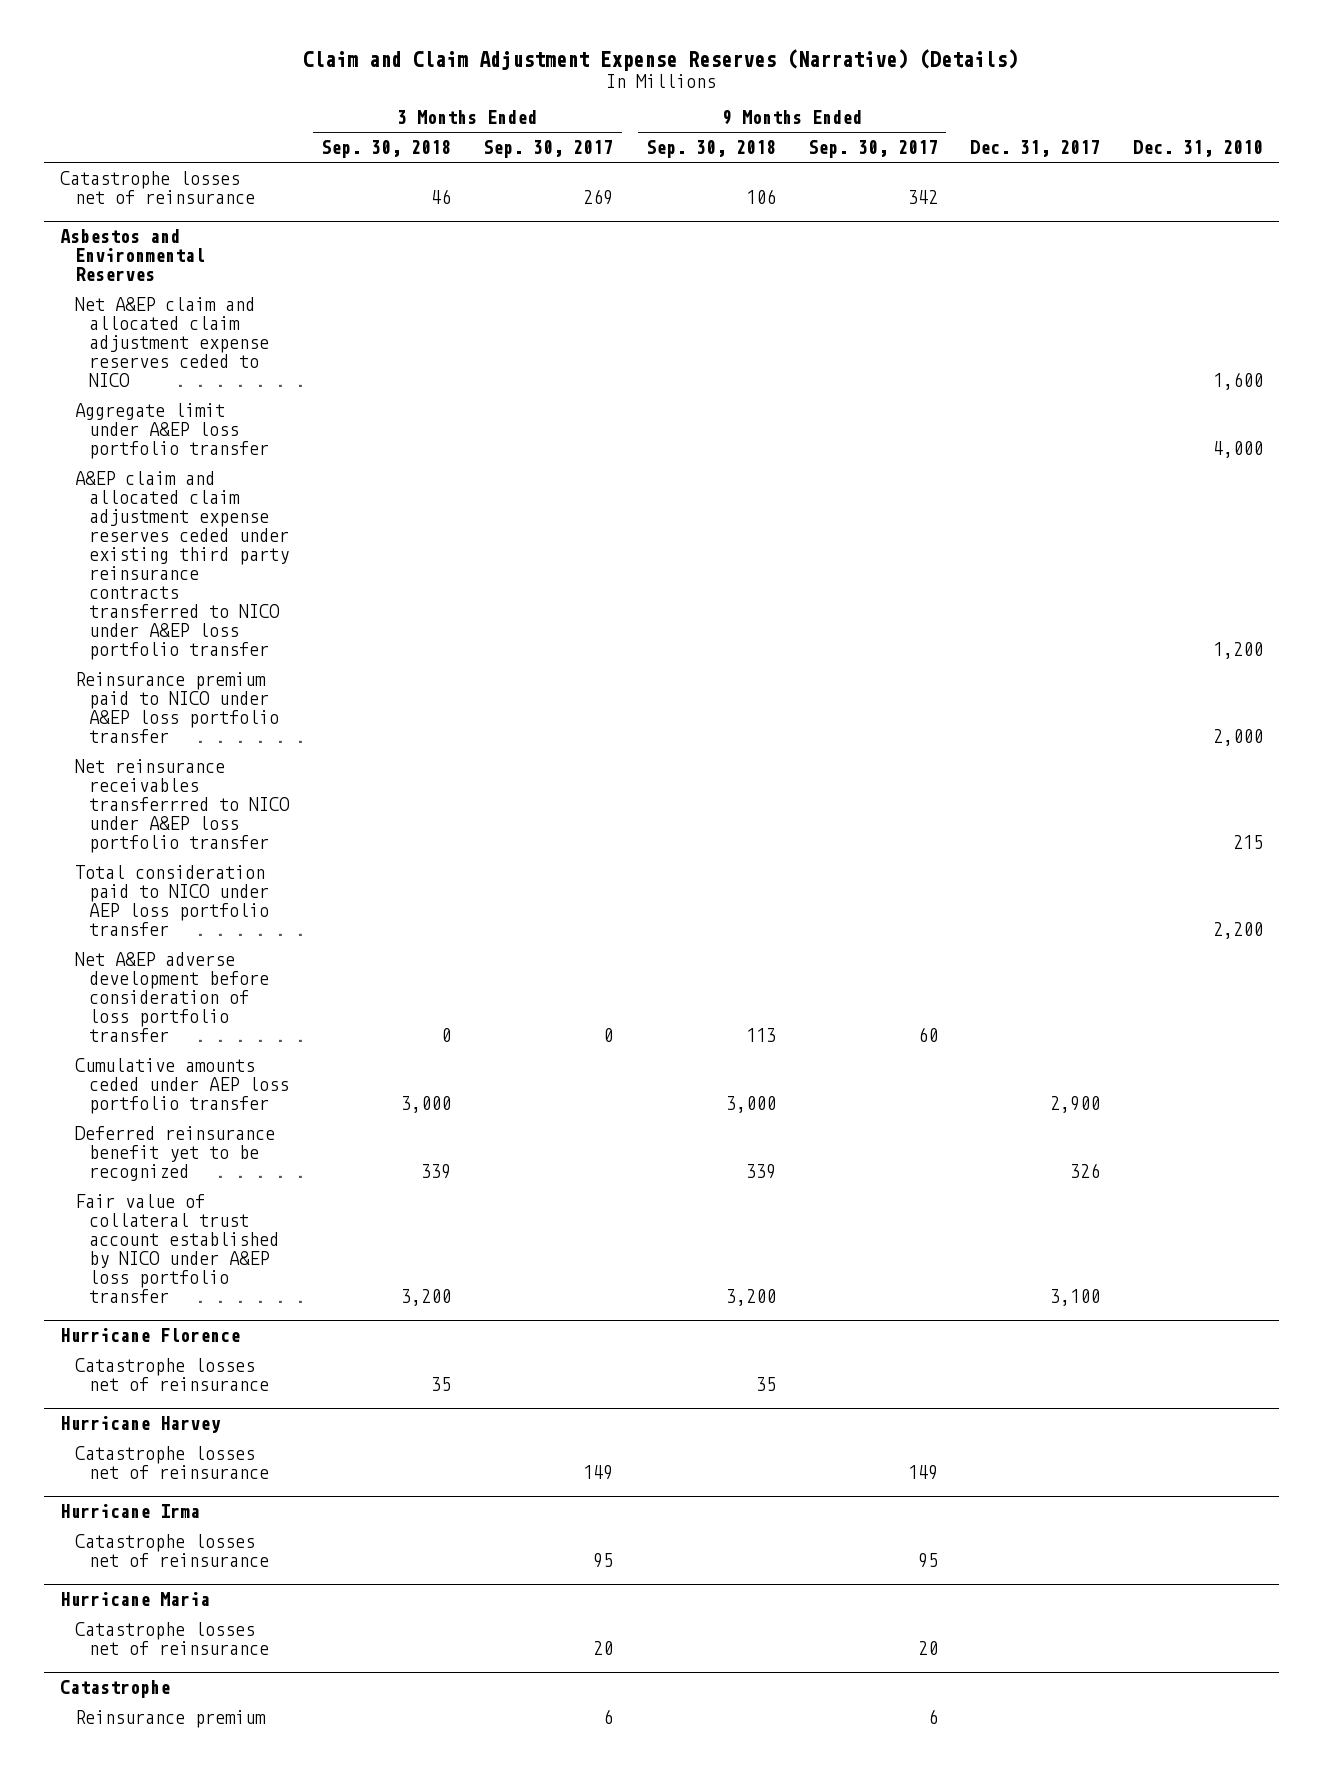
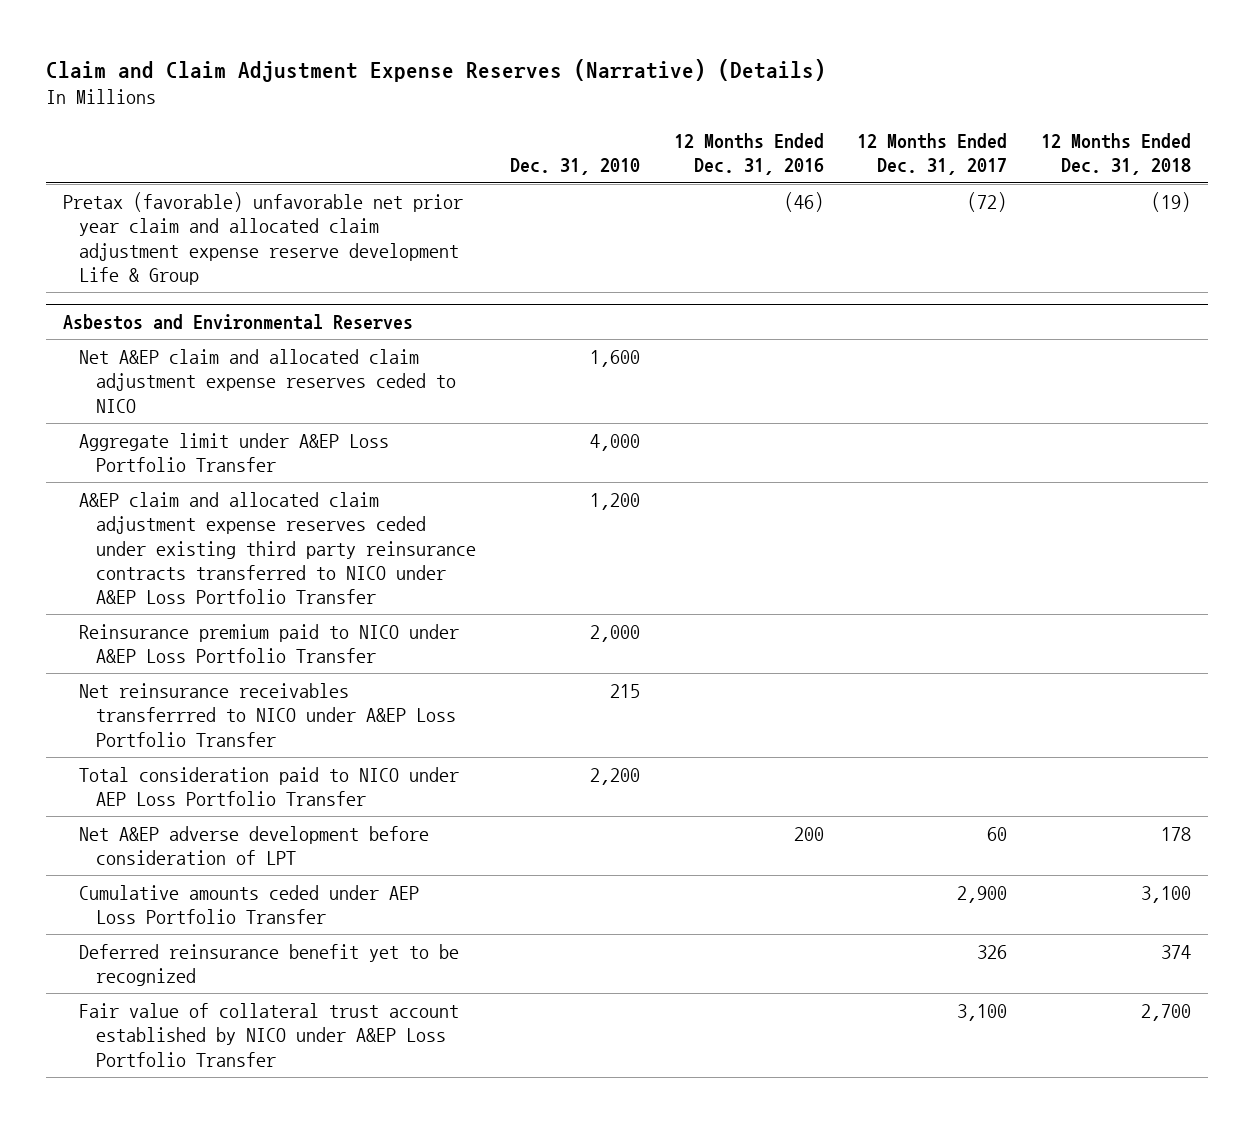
- | 3 Months Ended Sep. 30, 2018 | 3 Months Ended Sep. 30, 2017 | 9 Months Ended Sep. 30, 2018 | 9 Months Ended Sep. 30, 2017 | Dec. 31, 2017 | Dec. 31, 2010
+ | Dec. 31, 2010 | 12 Months Ended Dec. 31, 2016 | 12 Months Ended Dec. 31, 2017 | 12 Months Ended Dec. 31, 2018
- Catastrophe losses net of reinsurance | 46 | 269 | 106 | 342 | |
+ Pretax (favorable) unfavorable net prior year claim and allocated claim adjustment expense reserve development Life & Group | | (46) | (72) | (19)
@ Asbestos and Environmental Reserves
- Aggregate limit under A&EP loss portfolio transfer | | | | | | 4,000
- A&EP claim and allocated claim adjustment expense reserves ceded under existing third party reinsurance contracts transferred to NICO under A&EP loss portfolio transfer | | | | | | 1,200
- Reinsurance premium paid to NICO under A&EP loss portfolio transfer | | | | | | 2,000
- Net reinsurance receivables transferrred to NICO under A&EP loss portfolio transfer | | | | | | 215
- Total consideration paid to NICO under AEP loss portfolio transfer | | | | | | 2,200
- Net A&EP adverse development before consideration of loss portfolio transfer | 0 | 0 | 113 | 60 | |
- Cumulative amounts ceded under AEP loss portfolio transfer | 3,000 | | 3,000 | | 2,900 |
+ Aggregate limit under A&EP Loss Portfolio Transfer | 4,000 | | |
+ A&EP claim and allocated claim adjustment expense reserves ceded under existing third party reinsurance contracts transferred to NICO under A&EP Loss Portfolio Transfer | 1,200 | | |
+ Reinsurance premium paid to NICO under A&EP Loss Portfolio Transfer | 2,000 | | |
+ Net reinsurance receivables transferrred to NICO under A&EP Loss Portfolio Transfer | 215 | | |
+ Total consideration paid to NICO under AEP Loss Portfolio Transfer | 2,200 | | |
+ Net A&EP adverse development before consideration of LPT | | 200 | 60 | 178
+ Cumulative amounts ceded under AEP Loss Portfolio Transfer | | | 2,900 | 3,100
- Fair value of collateral trust account established by NICO under A&EP loss portfolio transfer | 3,200 | | 3,200 | | 3,100 |
- Hurricane Florence
- Catastrophe losses net of reinsurance | 35 | | 35 | | |
- Hurricane Harvey
- Catastrophe losses net of reinsurance | | 149 | | 149 | |
- Hurricane Irma
- Catastrophe losses net of reinsurance | | 95 | | 95 | |
- Hurricane Maria
- Catastrophe losses net of reinsurance | | 20 | | 20 | |
- Catastrophe
- Reinsurance premium | | 6 | | 6 | |
@ Asbestos and Environmental Reserves
+ Fair value of collateral trust account established by NICO under A&EP Loss Portfolio Transfer | | | 3,100 | 2,700

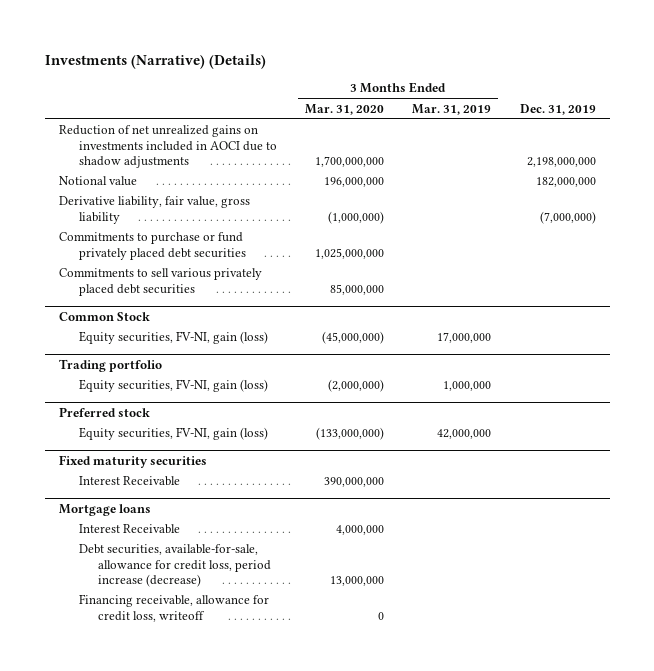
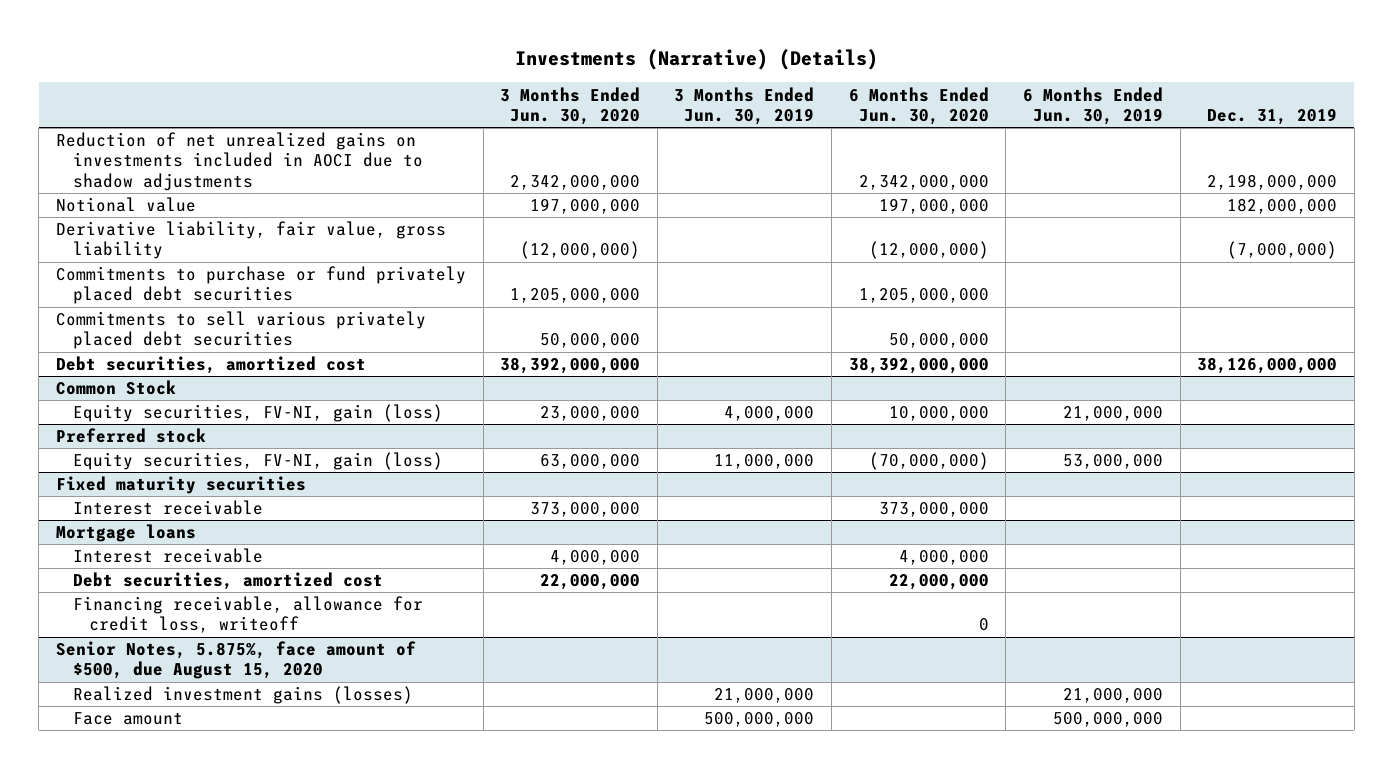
- | 3 Months Ended Mar. 31, 2020 | 3 Months Ended Mar. 31, 2019 | Dec. 31, 2019
+ | 3 Months Ended Jun. 30, 2020 | 3 Months Ended Jun. 30, 2019 | 6 Months Ended Jun. 30, 2020 | 6 Months Ended Jun. 30, 2019 | Dec. 31, 2019
+ Debt securities, amortized cost | 38,392,000,000 | | 38,392,000,000 | | 38,126,000,000
- Trading portfolio
- Equity securities, FV-NI, gain (loss) | (2,000,000) | 1,000,000 |
@ Fixed maturity securities
- Interest Receivable | 390,000,000 | |
+ Interest receivable | 373,000,000 | | 373,000,000 | |
@ Mortgage loans
- Interest Receivable | 4,000,000 | |
- Debt securities, available-for-sale, allowance for credit loss, period increase (decrease) | 13,000,000 | |
+ Interest receivable | 4,000,000 | | 4,000,000 | |
+ Debt securities, amortized cost | 22,000,000 | | 22,000,000 | |
+ Senior Notes, 5.875%, face amount of $500, due August 15, 2020
+ Realized investment gains (losses) | | 21,000,000 | | 21,000,000 |
+ Face amount | | 500,000,000 | | 500,000,000 |

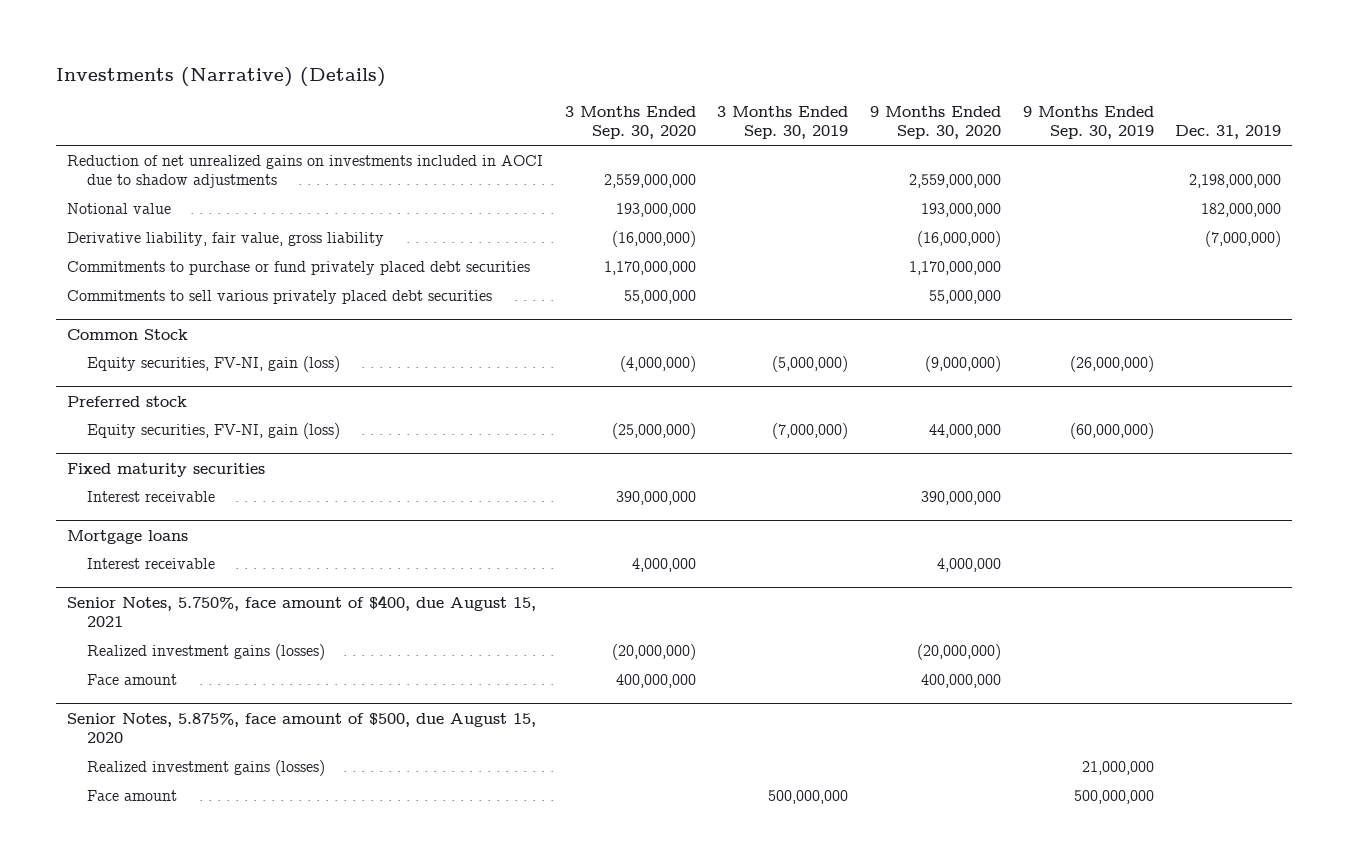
- | 3 Months Ended Jun. 30, 2020 | 3 Months Ended Jun. 30, 2019 | 6 Months Ended Jun. 30, 2020 | 6 Months Ended Jun. 30, 2019 | Dec. 31, 2019
+ | 3 Months Ended Sep. 30, 2020 | 3 Months Ended Sep. 30, 2019 | 9 Months Ended Sep. 30, 2020 | 9 Months Ended Sep. 30, 2019 | Dec. 31, 2019
- Debt securities, amortized cost | 38,392,000,000 | | 38,392,000,000 | | 38,126,000,000
@ Mortgage loans
- Debt securities, amortized cost | 22,000,000 | | 22,000,000 | |
- Financing receivable, allowance for credit loss, writeoff | | | 0 | |
+ Senior Notes, 5.750%, face amount of $400, due August 15, 2021
+ Realized investment gains (losses) | (20,000,000) | | (20,000,000) | |
+ Face amount | 400,000,000 | | 400,000,000 | |

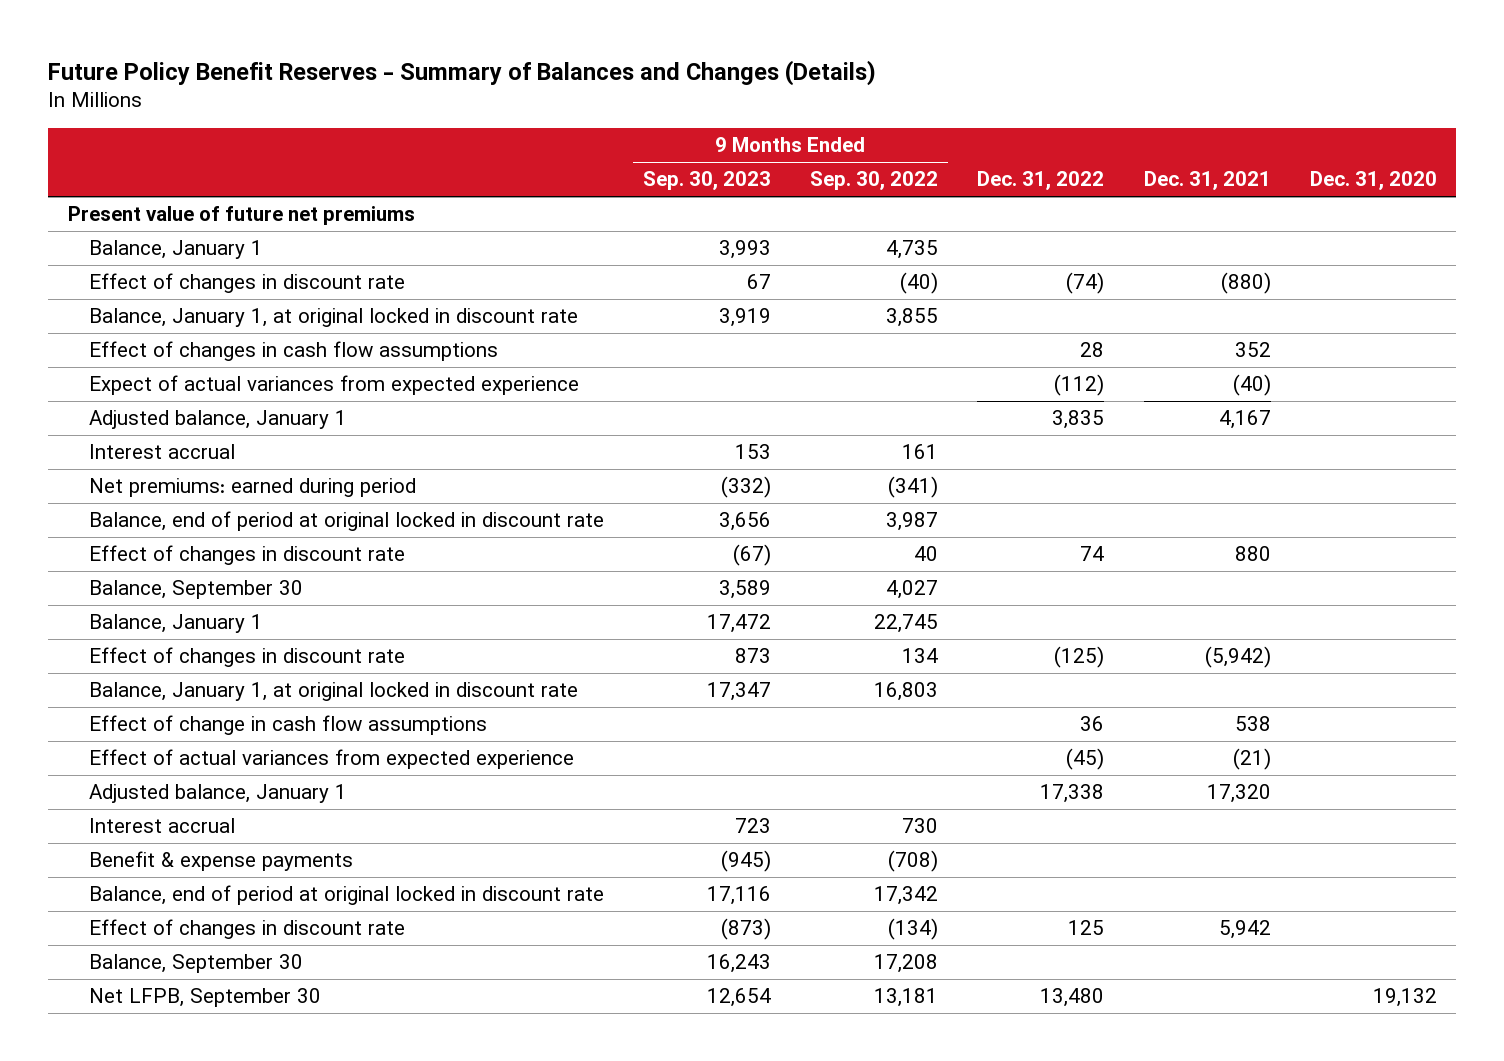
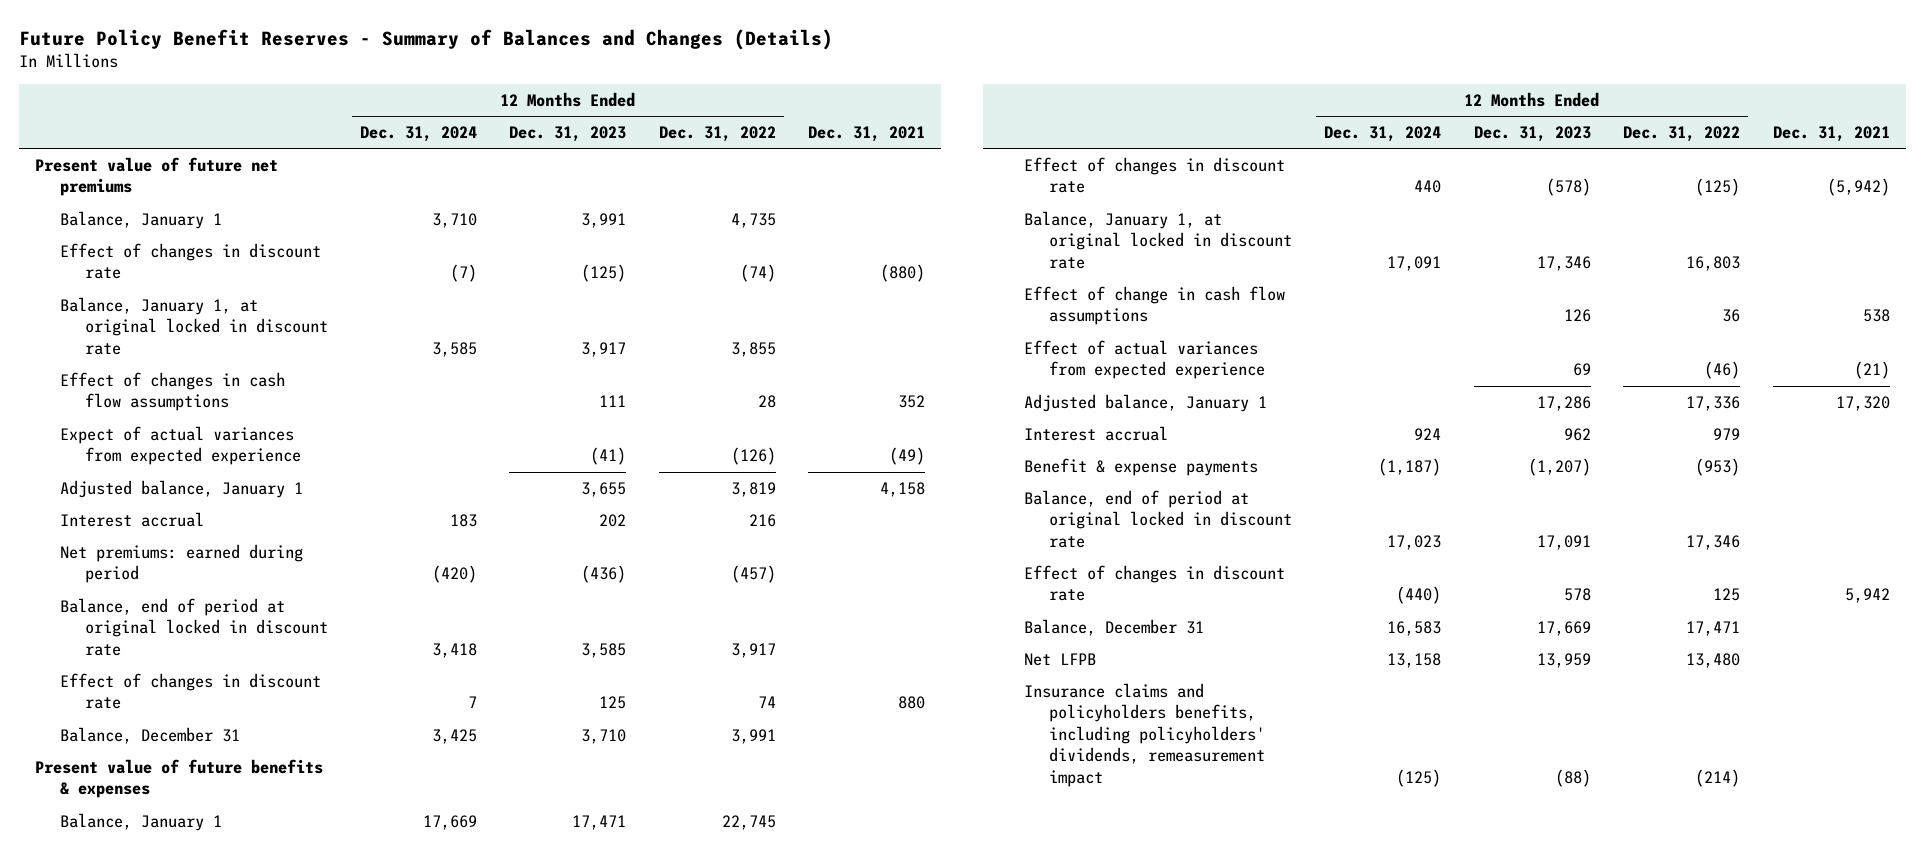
- | 9 Months Ended Sep. 30, 2023 | 9 Months Ended Sep. 30, 2022 | Dec. 31, 2022 | Dec. 31, 2021 | Dec. 31, 2020
+ | 12 Months Ended Dec. 31, 2024 | 12 Months Ended Dec. 31, 2023 | 12 Months Ended Dec. 31, 2022 | Dec. 31, 2021
- Expect of actual variances from expected experience | | | (112) | (40) |
- Adjusted balance, January 1 | | | 3,835 | 4,167 |
+ Expect of actual variances from expected experience | | (41) | (126) | (49)
+ Adjusted balance, January 1 | | 3,655 | 3,819 | 4,158
- Balance, September 30 | 3,589 | 4,027 | | |
+ Balance, December 31 | 3,425 | 3,710 | 3,991 |
+ Present value of future benefits & expenses
- Balance, September 30 | 16,243 | 17,208 | | |
- Net LFPB, September 30 | 12,654 | 13,181 | 13,480 | | 19,132
+ Balance, December 31 | 16,583 | 17,669 | 17,471 |
+ Net LFPB | 13,158 | 13,959 | 13,480 |
+ Insurance claims and policyholders benefits, including policyholders' dividends, remeasurement impact | (125) | (88) | (214) |

